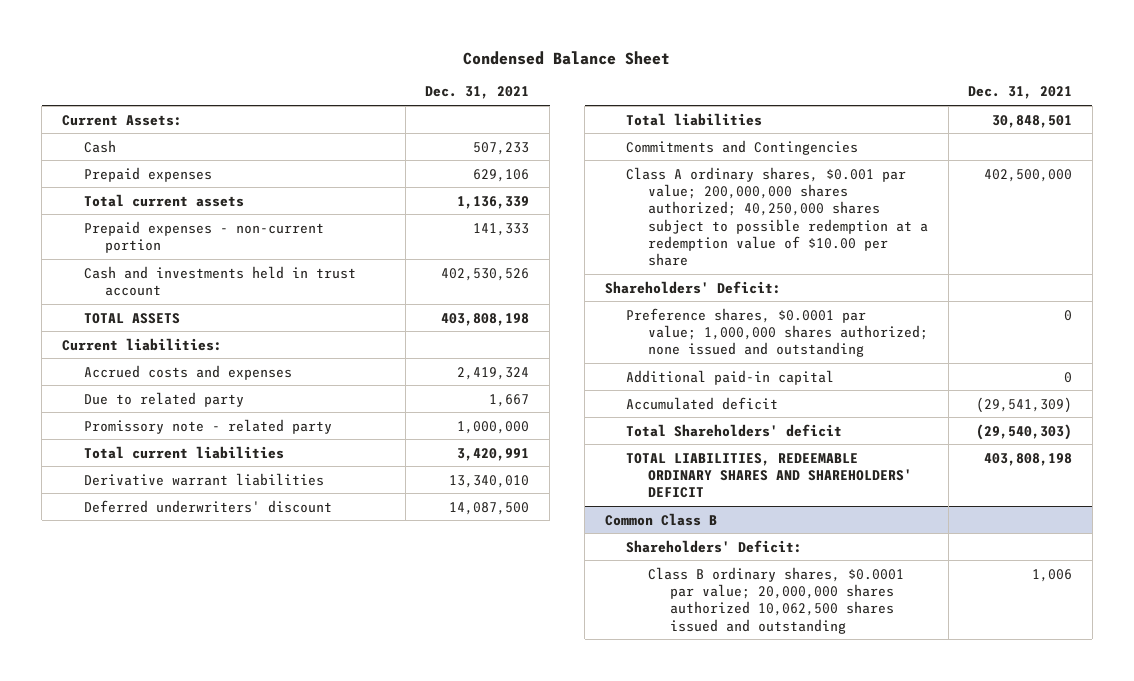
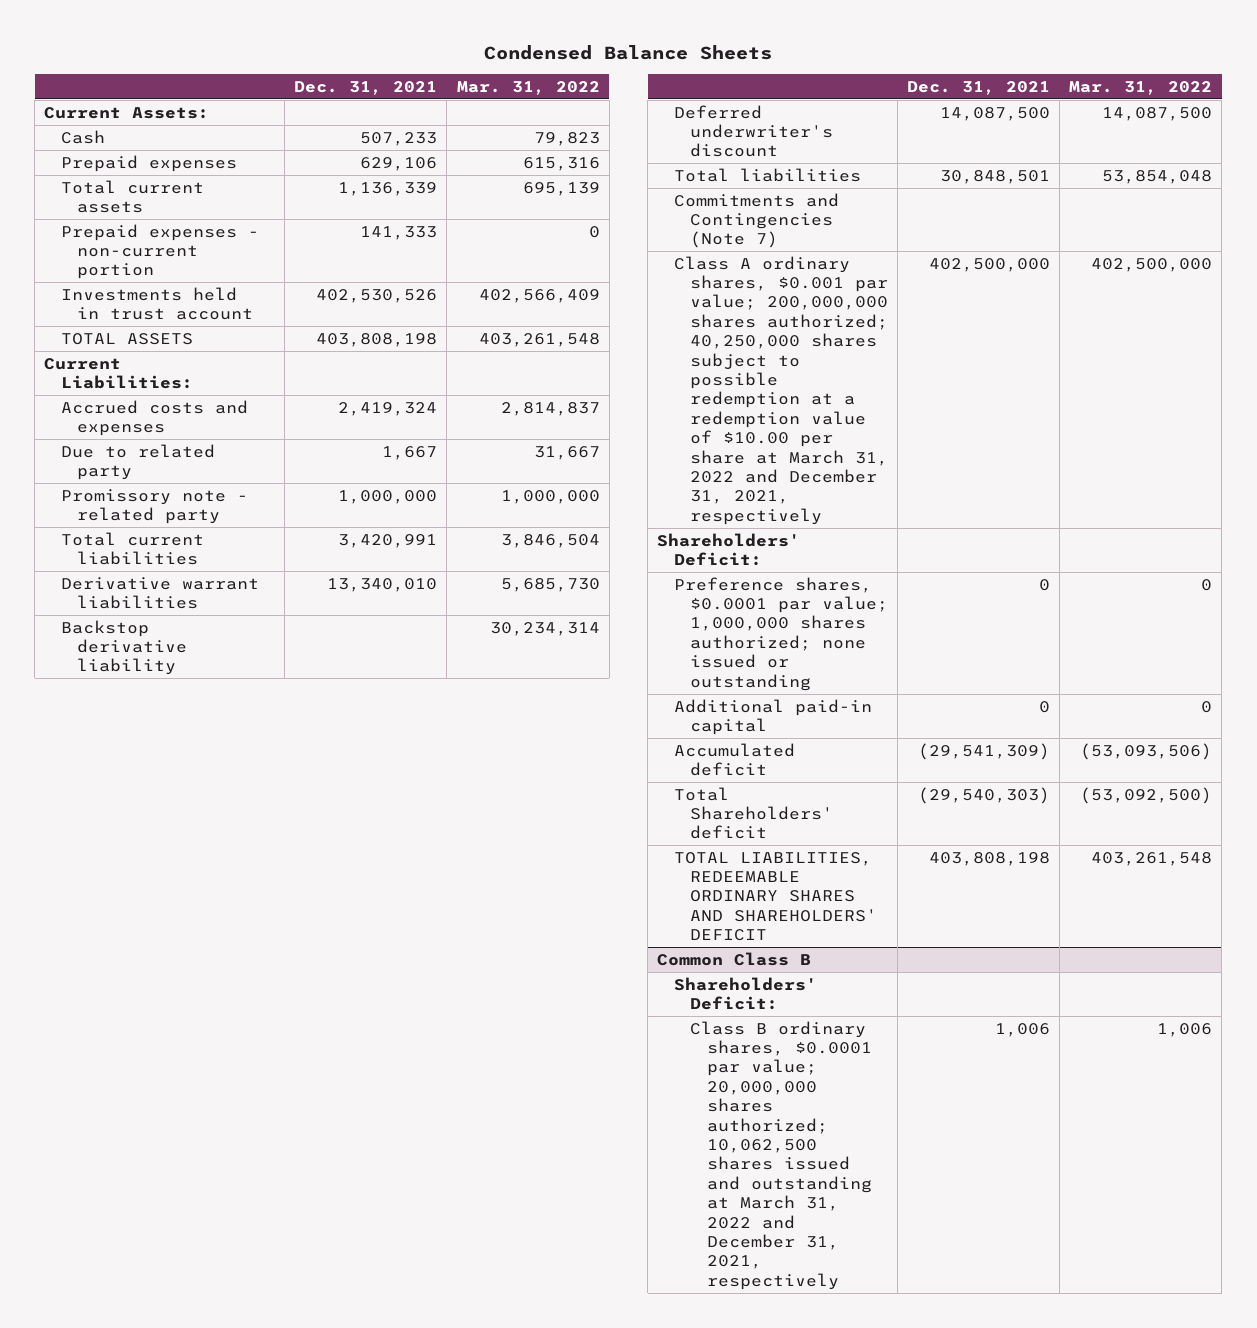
- Condensed Balance Sheet
+ Condensed Balance Sheets
- | Dec. 31, 2021
+ | Dec. 31, 2021 | Mar. 31, 2022
- Cash and investments held in trust account | 402,530,526
+ Investments held in trust account | 402,530,526 | 402,566,409
- Current liabilities:
+ Current Liabilities:
- Deferred underwriters' discount | 14,087,500
+ Backstop derivative liability | | 30,234,314
+ Deferred underwriter's discount | 14,087,500 | 14,087,500
- Commitments and Contingencies
- Class A ordinary shares, $0.001 par value; 200,000,000 shares authorized; 40,250,000 shares subject to possible redemption at a redemption value of $10.00 per share | 402,500,000
+ Commitments and Contingencies (Note 7)
+ Class A ordinary shares, $0.001 par value; 200,000,000 shares authorized; 40,250,000 shares subject to possible redemption at a redemption value of $10.00 per share at March 31, 2022 and December 31, 2021, respectively | 402,500,000 | 402,500,000
- Preference shares, $0.0001 par value; 1,000,000 shares authorized; none issued and outstanding | 0
+ Preference shares, $0.0001 par value; 1,000,000 shares authorized; none issued or outstanding | 0 | 0
@ Common Class B
- Class B ordinary shares, $0.0001 par value; 20,000,000 shares authorized 10,062,500 shares issued and outstanding | 1,006
+ Class B ordinary shares, $0.0001 par value; 20,000,000 shares authorized; 10,062,500 shares issued and outstanding at March 31, 2022 and December 31, 2021, respectively | 1,006 | 1,006

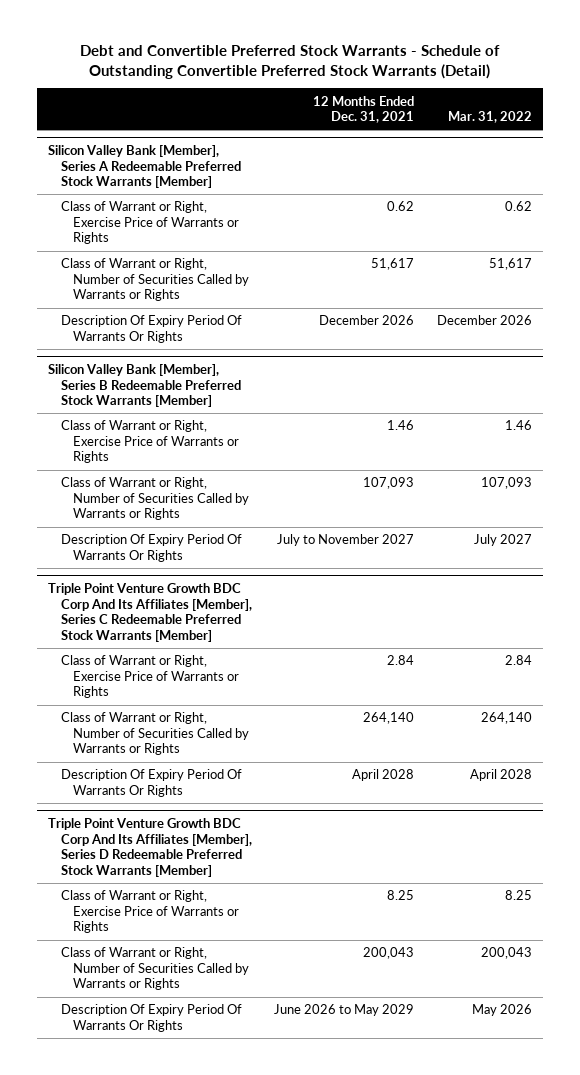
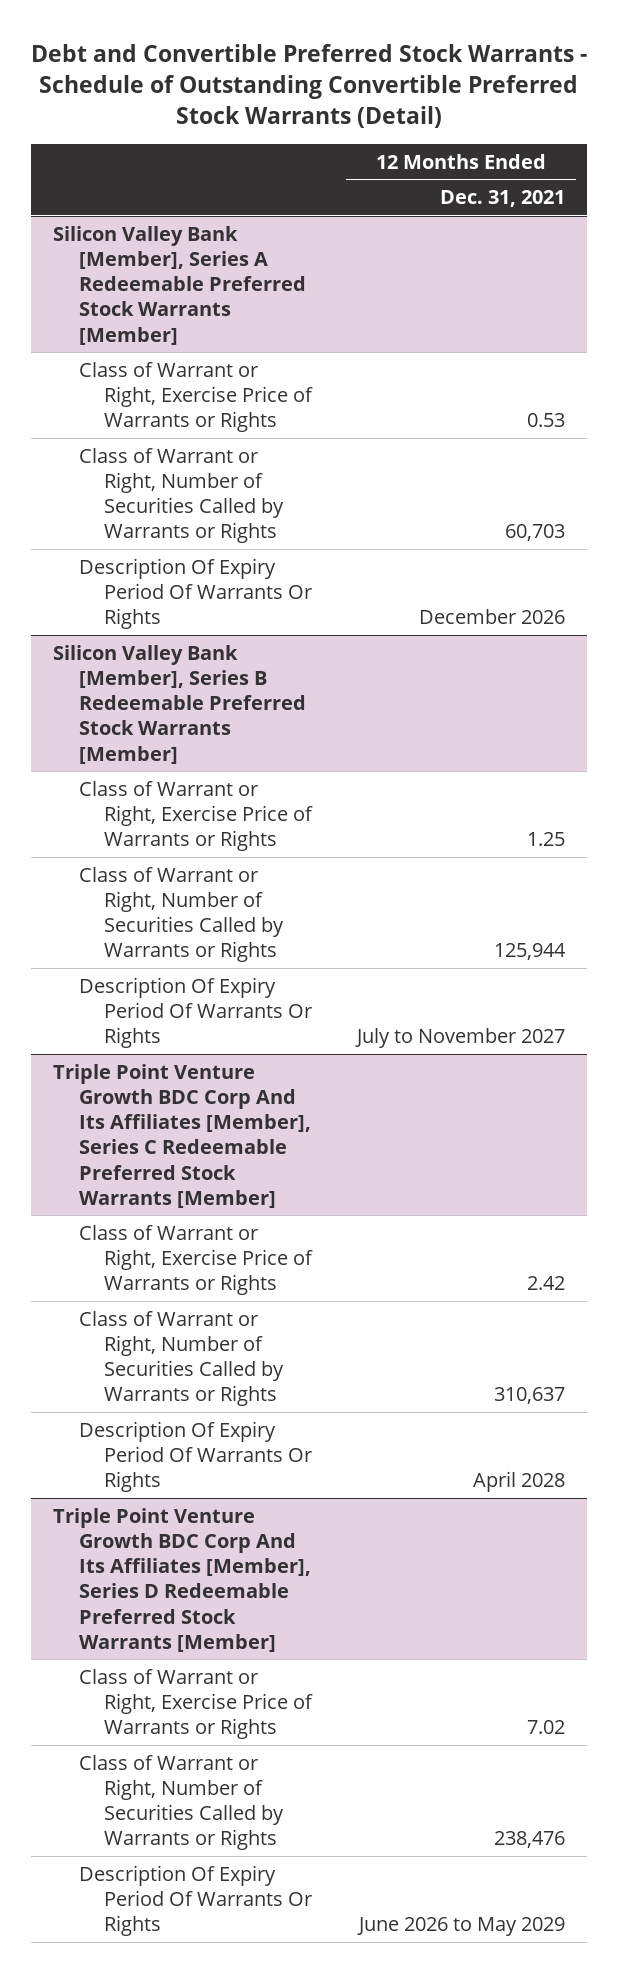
- | 12 Months Ended Dec. 31, 2021 | Mar. 31, 2022
+ | 12 Months Ended Dec. 31, 2021
@ Silicon Valley Bank [Member], Series A Redeemable Preferred Stock Warrants [Member]
- Class of Warrant or Right, Exercise Price of Warrants or Rights | 0.62 | 0.62
- Class of Warrant or Right, Number of Securities Called by Warrants or Rights | 51,617 | 51,617
+ Class of Warrant or Right, Exercise Price of Warrants or Rights | 0.53
+ Class of Warrant or Right, Number of Securities Called by Warrants or Rights | 60,703
@ Silicon Valley Bank [Member], Series B Redeemable Preferred Stock Warrants [Member]
- Class of Warrant or Right, Exercise Price of Warrants or Rights | 1.46 | 1.46
- Class of Warrant or Right, Number of Securities Called by Warrants or Rights | 107,093 | 107,093
+ Class of Warrant or Right, Exercise Price of Warrants or Rights | 1.25
+ Class of Warrant or Right, Number of Securities Called by Warrants or Rights | 125,944
@ Triple Point Venture Growth BDC Corp And Its Affiliates [Member], Series C Redeemable Preferred Stock Warrants [Member]
- Class of Warrant or Right, Exercise Price of Warrants or Rights | 2.84 | 2.84
- Class of Warrant or Right, Number of Securities Called by Warrants or Rights | 264,140 | 264,140
+ Class of Warrant or Right, Exercise Price of Warrants or Rights | 2.42
+ Class of Warrant or Right, Number of Securities Called by Warrants or Rights | 310,637
@ Triple Point Venture Growth BDC Corp And Its Affiliates [Member], Series D Redeemable Preferred Stock Warrants [Member]
- Class of Warrant or Right, Exercise Price of Warrants or Rights | 8.25 | 8.25
- Class of Warrant or Right, Number of Securities Called by Warrants or Rights | 200,043 | 200,043
+ Class of Warrant or Right, Exercise Price of Warrants or Rights | 7.02
+ Class of Warrant or Right, Number of Securities Called by Warrants or Rights | 238,476

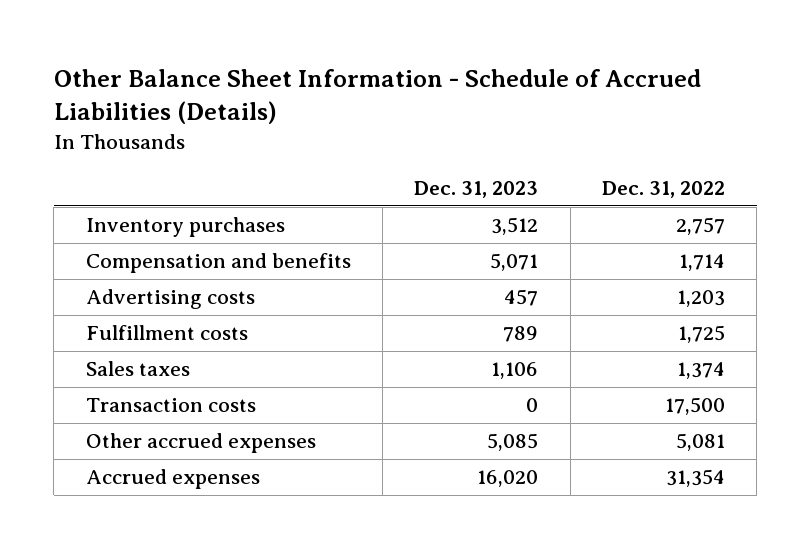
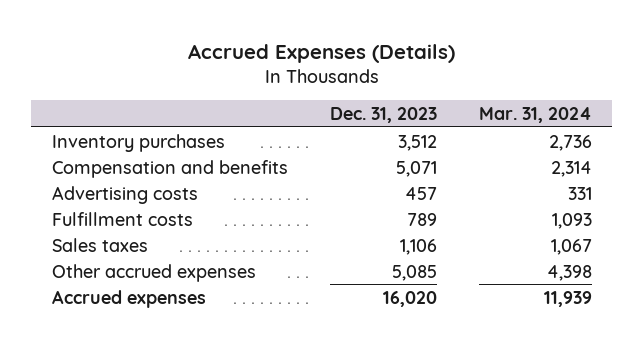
- Other Balance Sheet Information - Schedule of Accrued Liabilities (Details)
+ Accrued Expenses (Details)
- | Dec. 31, 2023 | Dec. 31, 2022
+ | Dec. 31, 2023 | Mar. 31, 2024
- Transaction costs | 0 | 17,500

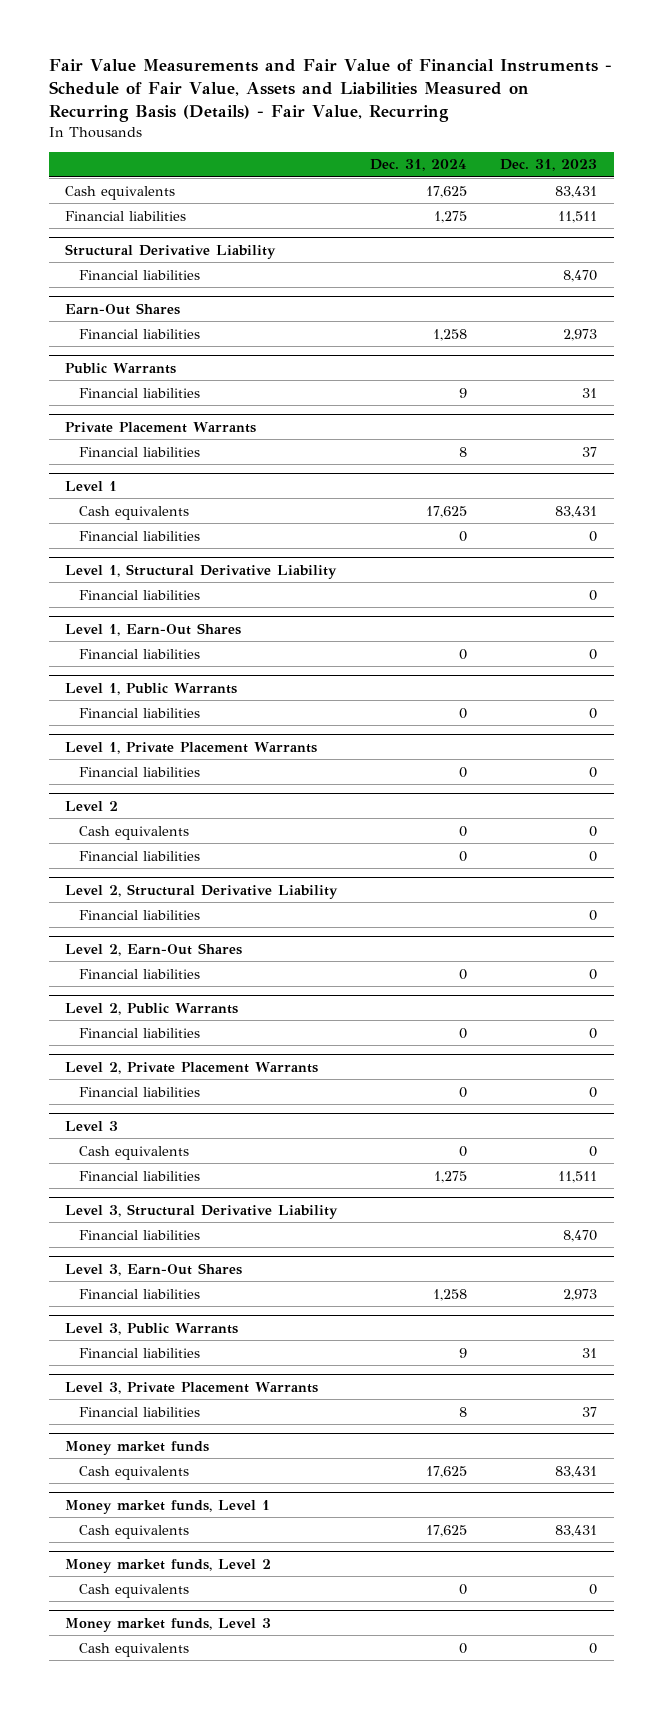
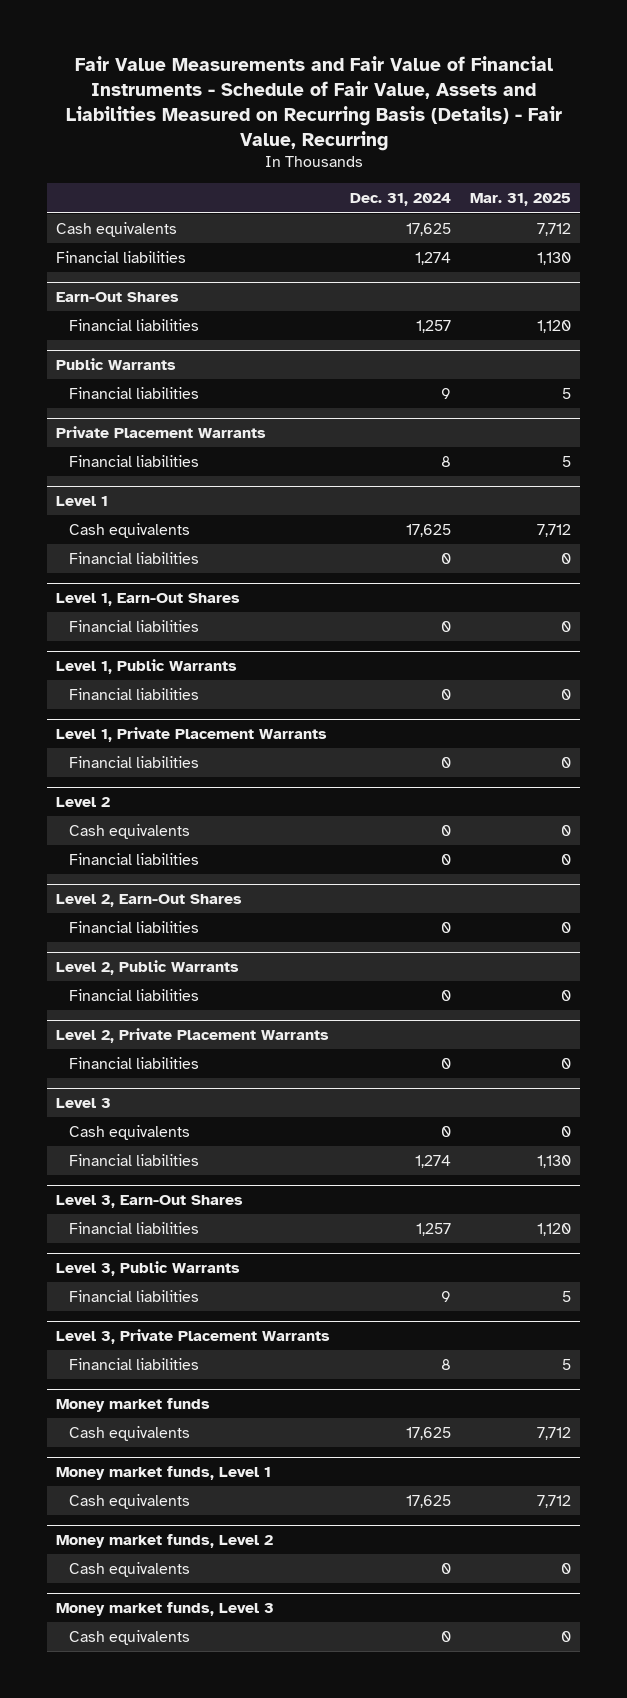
- | Dec. 31, 2024 | Dec. 31, 2023
+ | Dec. 31, 2024 | Mar. 31, 2025
- Financial liabilities | 1,275 | 11,511
- Structural Derivative Liability
- Financial liabilities | | 8,470
+ Financial liabilities | 1,274 | 1,130
@ Earn-Out Shares
- Financial liabilities | 1,258 | 2,973
+ Financial liabilities | 1,257 | 1,120
- Level 1, Structural Derivative Liability
- Financial liabilities | | 0
- Level 2, Structural Derivative Liability
- Financial liabilities | | 0
@ Level 3
- Financial liabilities | 1,275 | 11,511
- Level 3, Structural Derivative Liability
- Financial liabilities | | 8,470
@ Level 3
+ Financial liabilities | 1,274 | 1,130
@ Level 3, Earn-Out Shares
- Financial liabilities | 1,258 | 2,973
+ Financial liabilities | 1,257 | 1,120

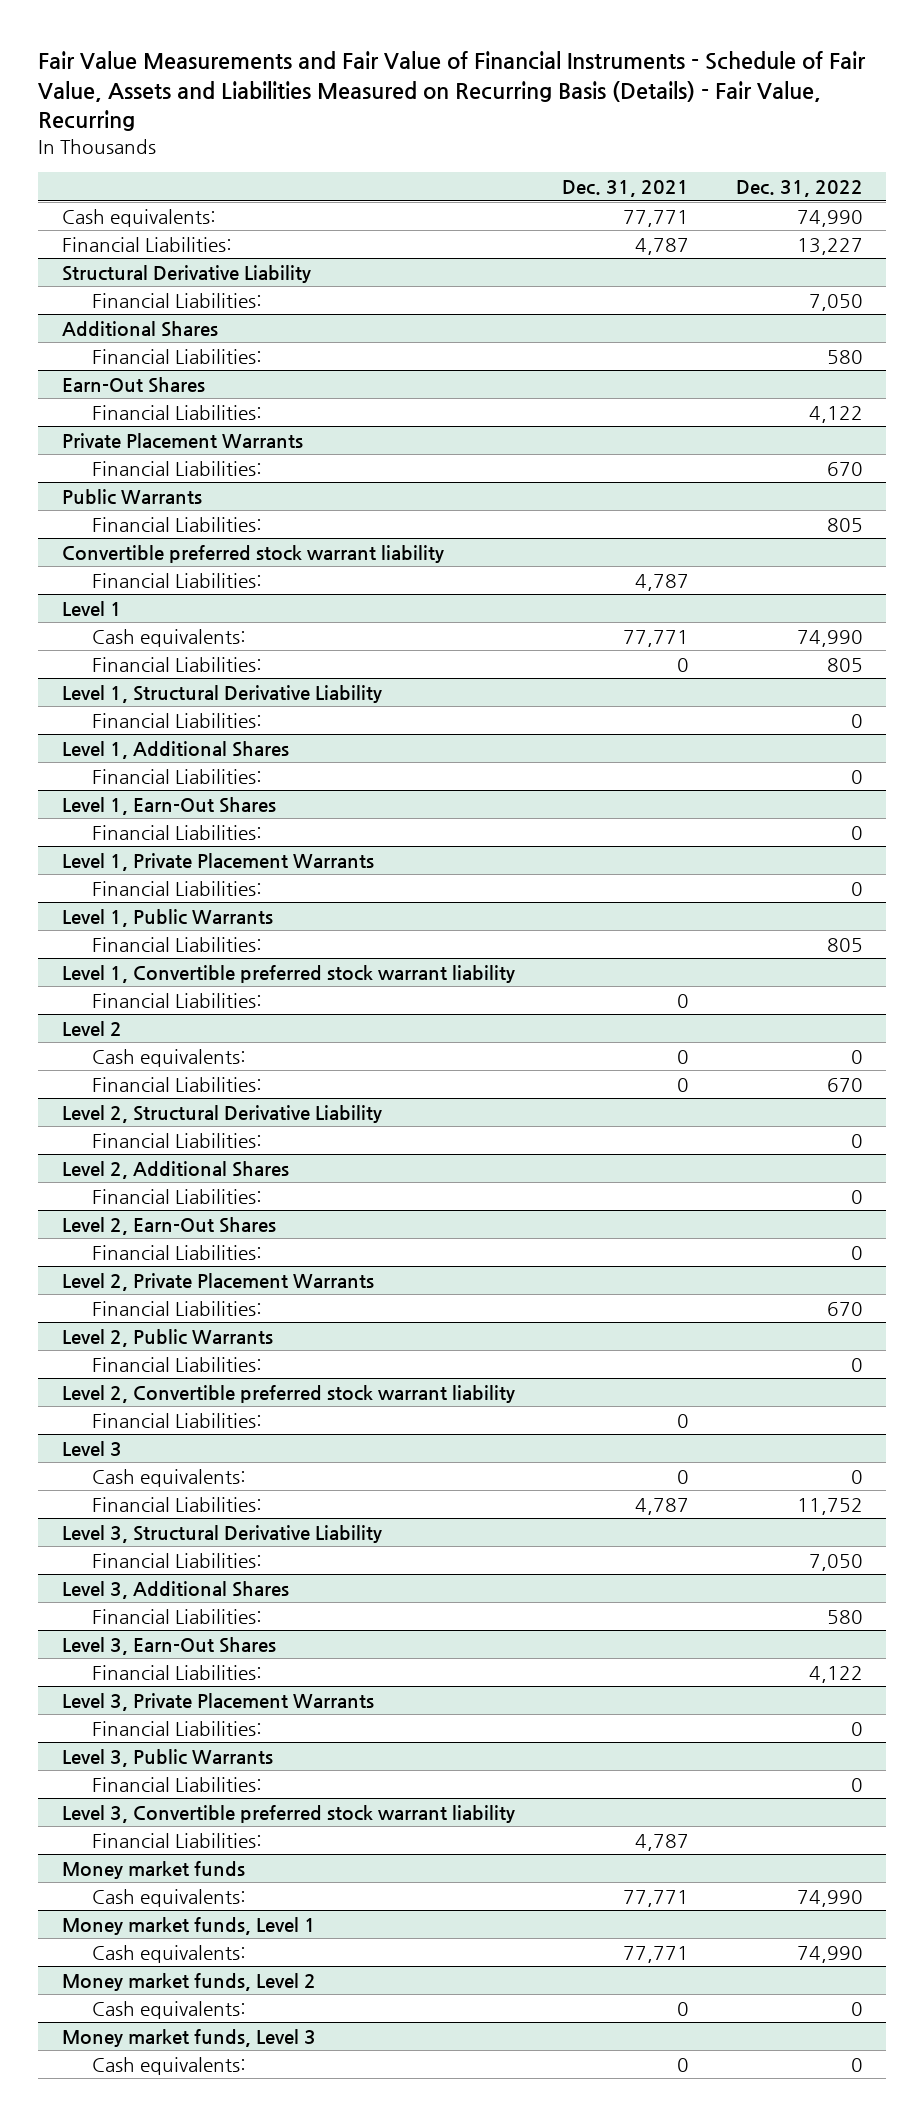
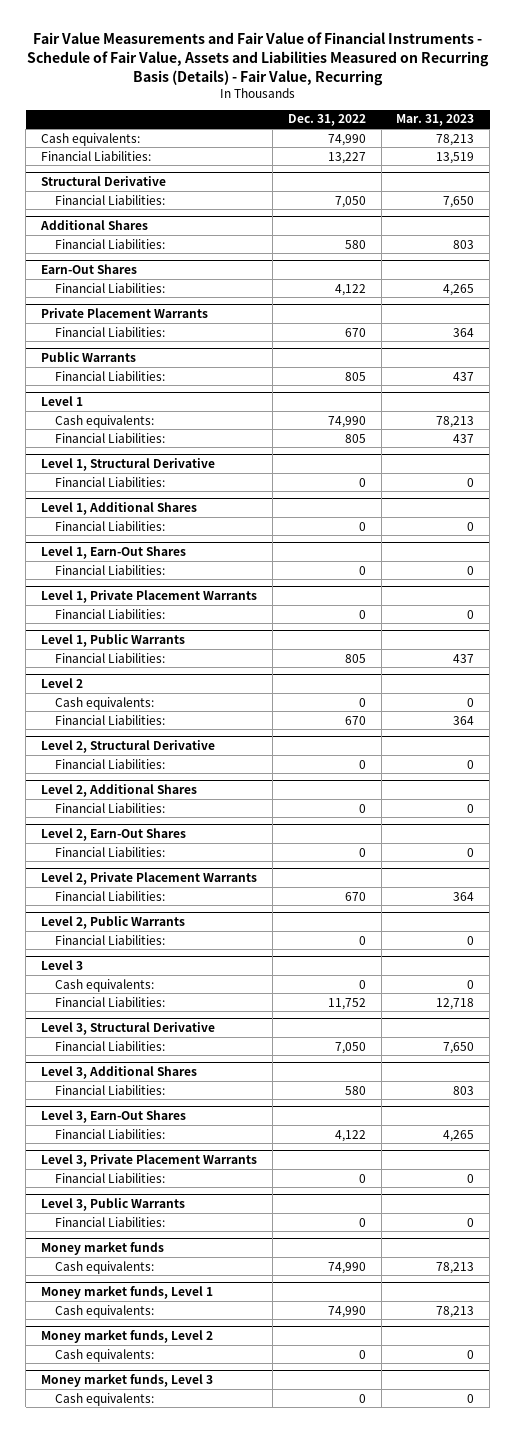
- | Dec. 31, 2021 | Dec. 31, 2022
+ | Dec. 31, 2022 | Mar. 31, 2023
- Structural Derivative Liability
+ Structural Derivative
- Convertible preferred stock warrant liability
- Financial Liabilities: | 4,787 |
- Level 1, Structural Derivative Liability
+ Level 1, Structural Derivative
- Level 1, Convertible preferred stock warrant liability
- Financial Liabilities: | 0 |
- Level 2, Structural Derivative Liability
+ Level 2, Structural Derivative
- Level 2, Convertible preferred stock warrant liability
- Financial Liabilities: | 0 |
- Level 3, Structural Derivative Liability
+ Level 3, Structural Derivative
- Level 3, Convertible preferred stock warrant liability
- Financial Liabilities: | 4,787 |

